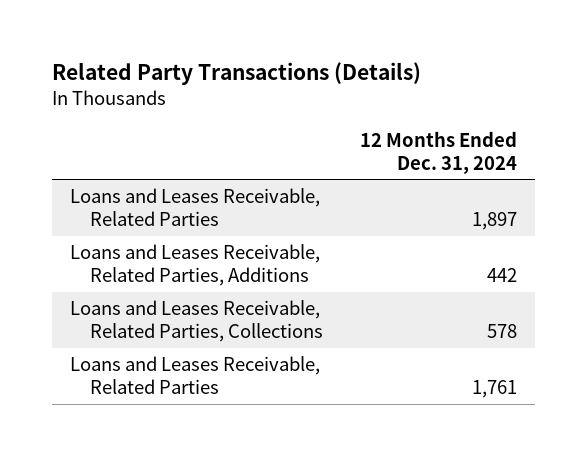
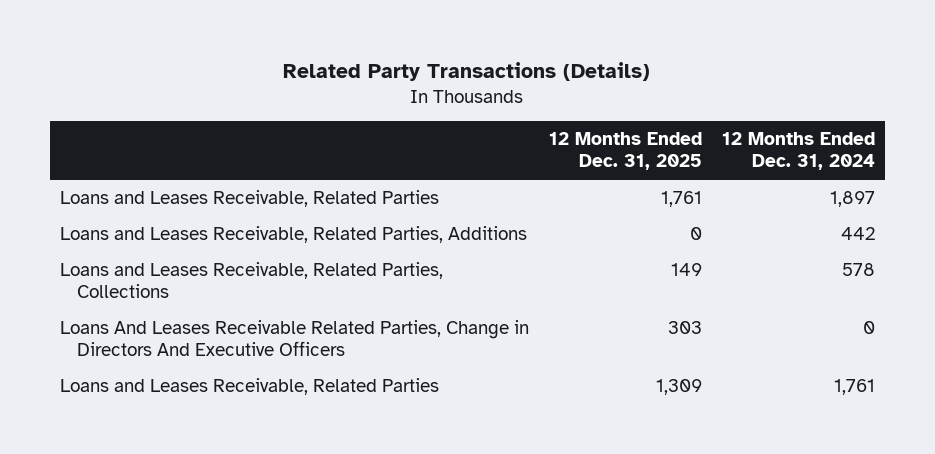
- | 12 Months Ended Dec. 31, 2024
+ | 12 Months Ended Dec. 31, 2025 | 12 Months Ended Dec. 31, 2024
+ Loans And Leases Receivable Related Parties, Change in Directors And Executive Officers | 303 | 0

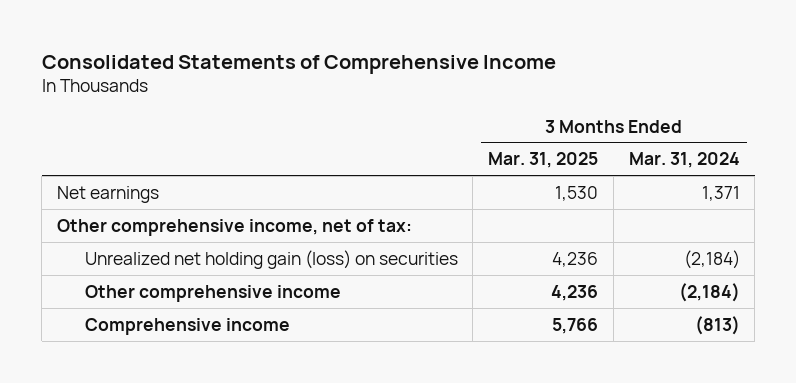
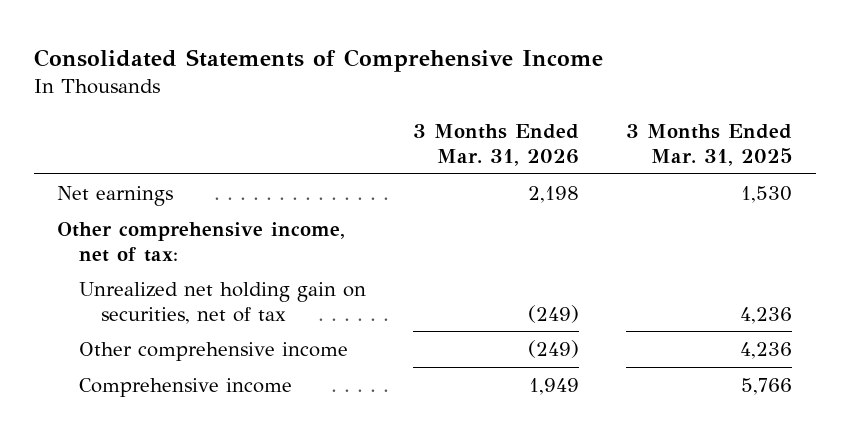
- | 3 Months Ended Mar. 31, 2025 | 3 Months Ended Mar. 31, 2024
+ | 3 Months Ended Mar. 31, 2026 | 3 Months Ended Mar. 31, 2025
- Unrealized net holding gain (loss) on securities | 4,236 | (2,184)
+ Unrealized net holding gain on securities, net of tax | (249) | 4,236

